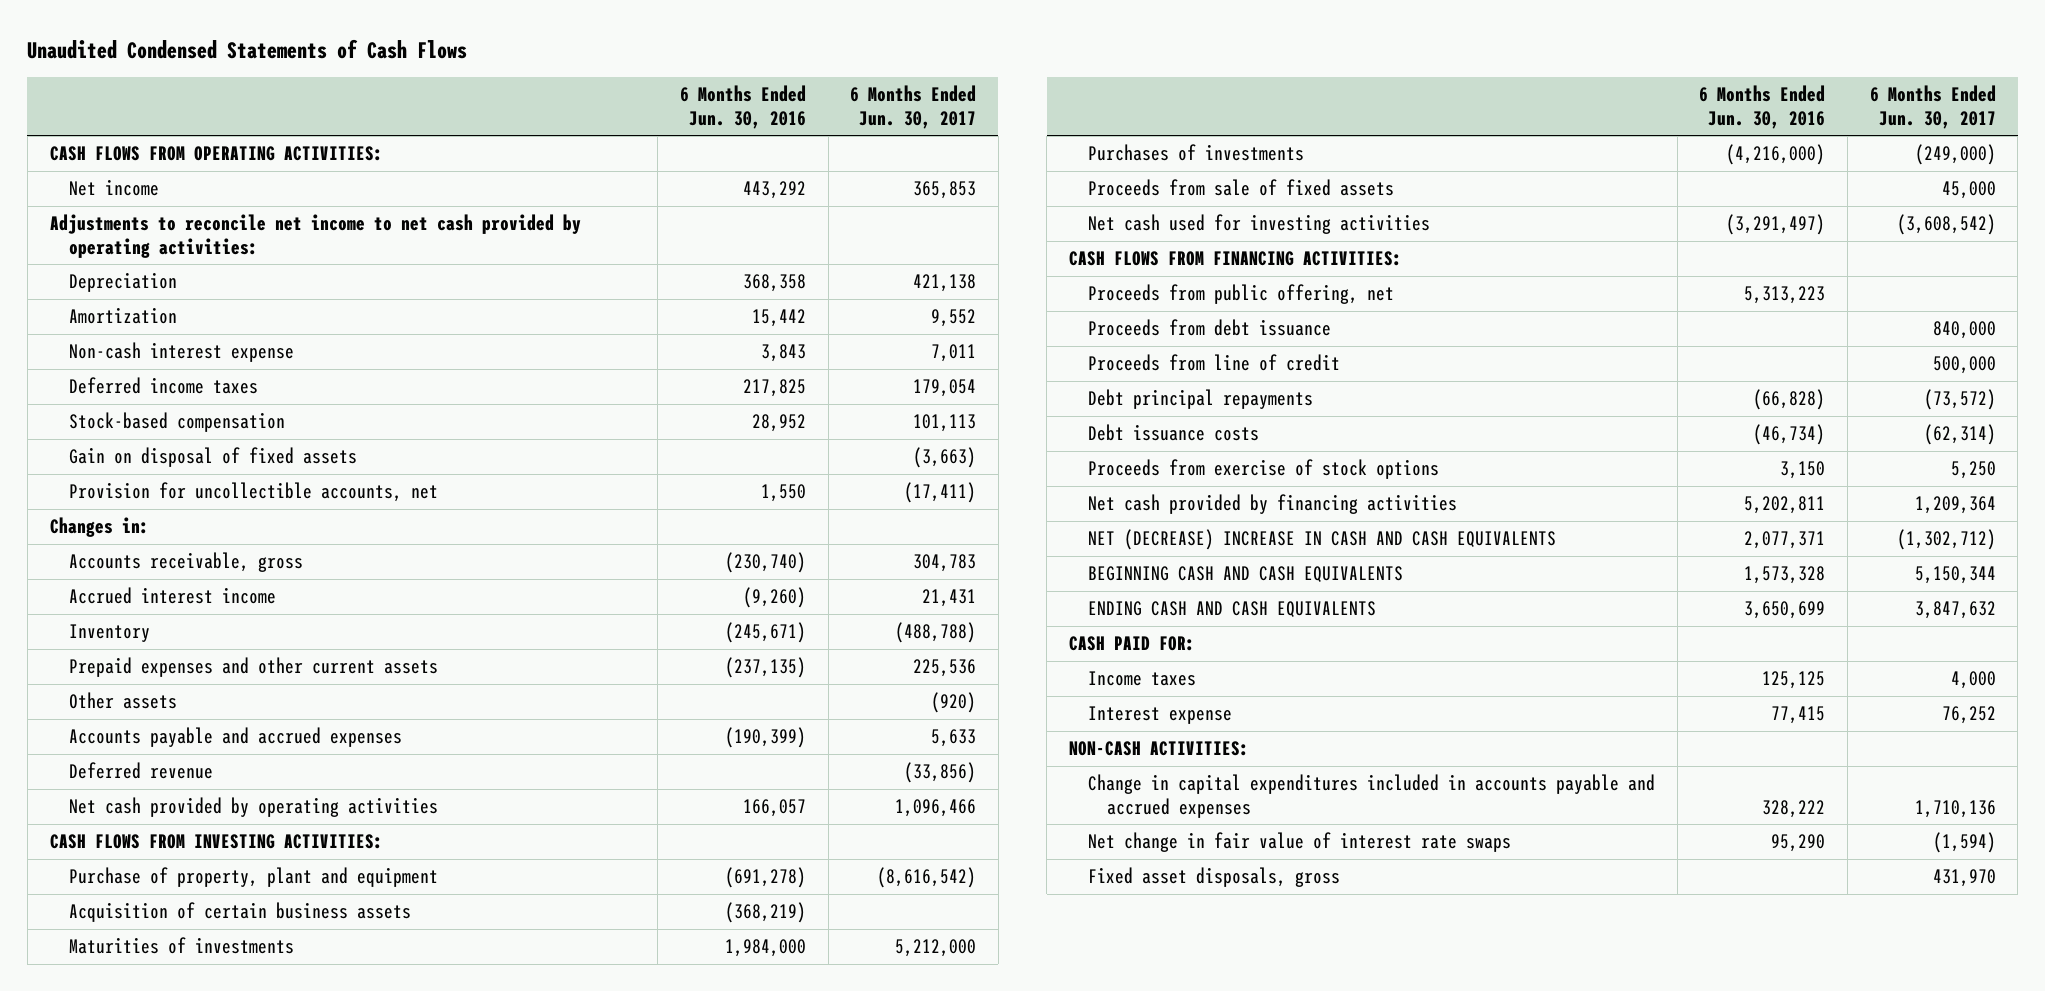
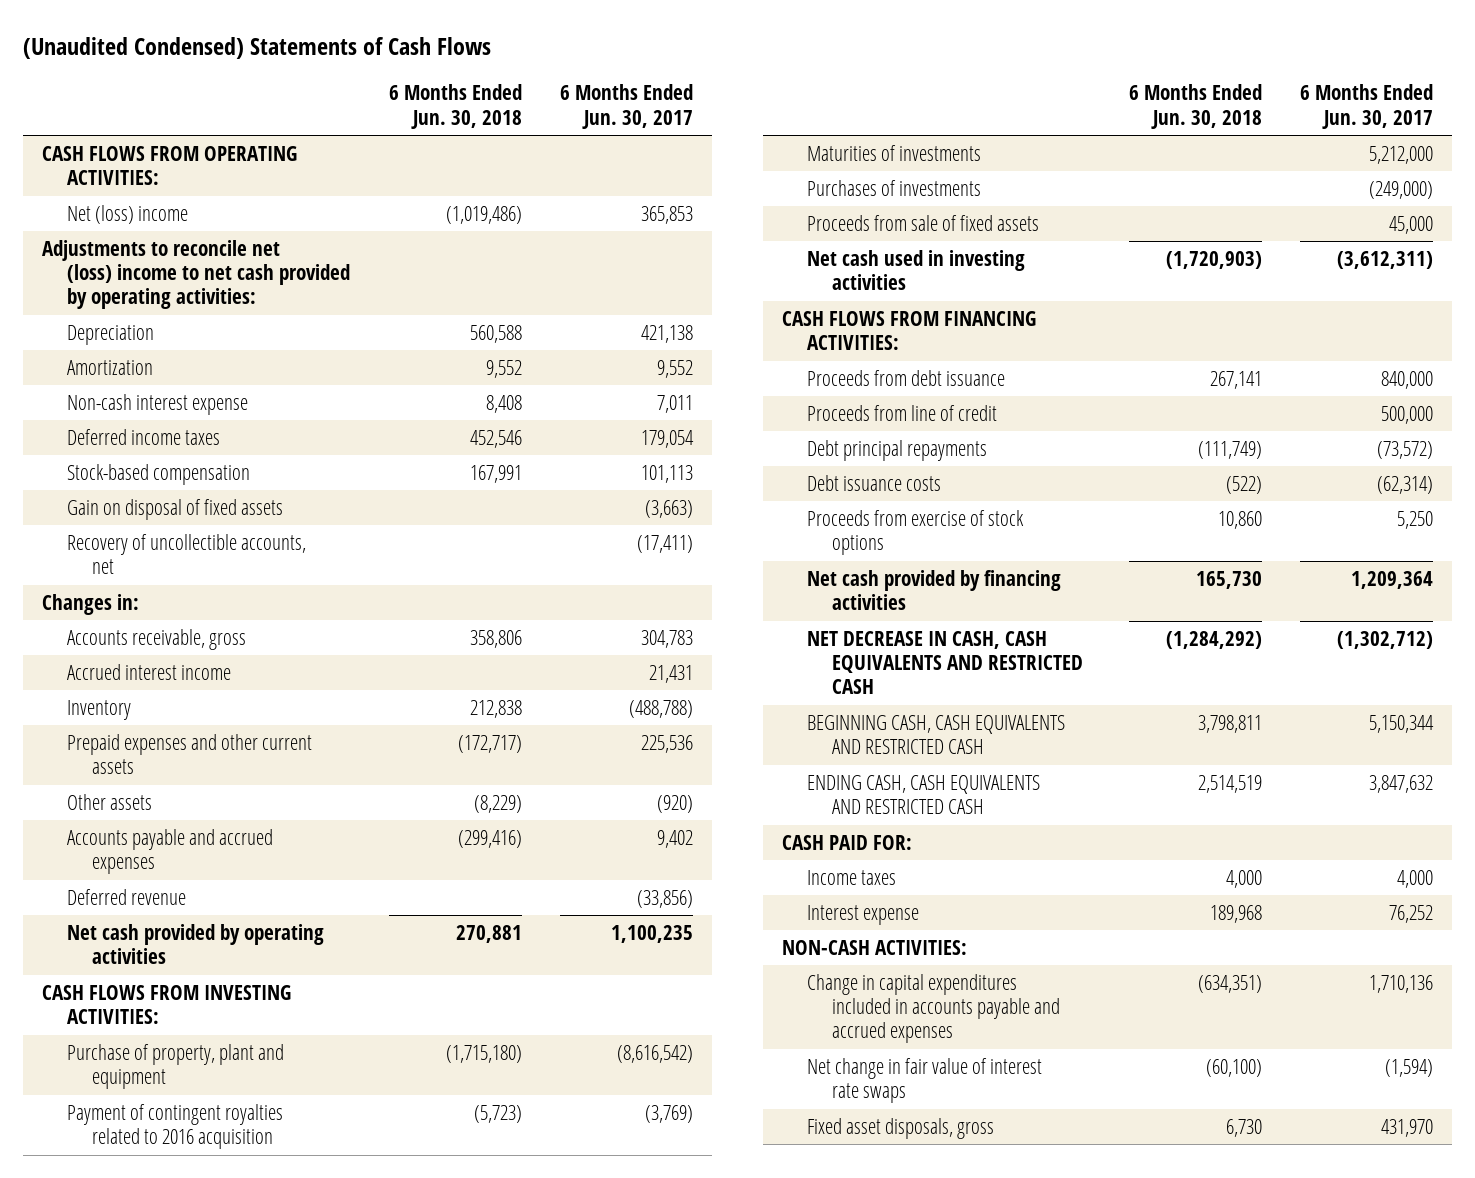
- Unaudited Condensed Statements of Cash Flows
+ (Unaudited Condensed) Statements of Cash Flows
- | 6 Months Ended Jun. 30, 2016 | 6 Months Ended Jun. 30, 2017
+ | 6 Months Ended Jun. 30, 2018 | 6 Months Ended Jun. 30, 2017
- Net income | 443,292 | 365,853
- Adjustments to reconcile net income to net cash provided by operating activities:
+ Net (loss) income | (1,019,486) | 365,853
+ Adjustments to reconcile net (loss) income to net cash provided by operating activities:
- Provision for uncollectible accounts, net | 1,550 | (17,411)
+ Recovery of uncollectible accounts, net | | (17,411)
- Accounts payable and accrued expenses | (190,399) | 5,633
+ Accounts payable and accrued expenses | (299,416) | 9,402
- Net cash provided by operating activities | 166,057 | 1,096,466
+ Net cash provided by operating activities | 270,881 | 1,100,235
- Acquisition of certain business assets | (368,219) |
+ Payment of contingent royalties related to 2016 acquisition | (5,723) | (3,769)
- Net cash used for investing activities | (3,291,497) | (3,608,542)
+ Net cash used in investing activities | (1,720,903) | (3,612,311)
- Proceeds from public offering, net | 5,313,223 |
- NET (DECREASE) INCREASE IN CASH AND CASH EQUIVALENTS | 2,077,371 | (1,302,712)
- BEGINNING CASH AND CASH EQUIVALENTS | 1,573,328 | 5,150,344
- ENDING CASH AND CASH EQUIVALENTS | 3,650,699 | 3,847,632
+ NET DECREASE IN CASH, CASH EQUIVALENTS AND RESTRICTED CASH | (1,284,292) | (1,302,712)
+ BEGINNING CASH, CASH EQUIVALENTS AND RESTRICTED CASH | 3,798,811 | 5,150,344
+ ENDING CASH, CASH EQUIVALENTS AND RESTRICTED CASH | 2,514,519 | 3,847,632

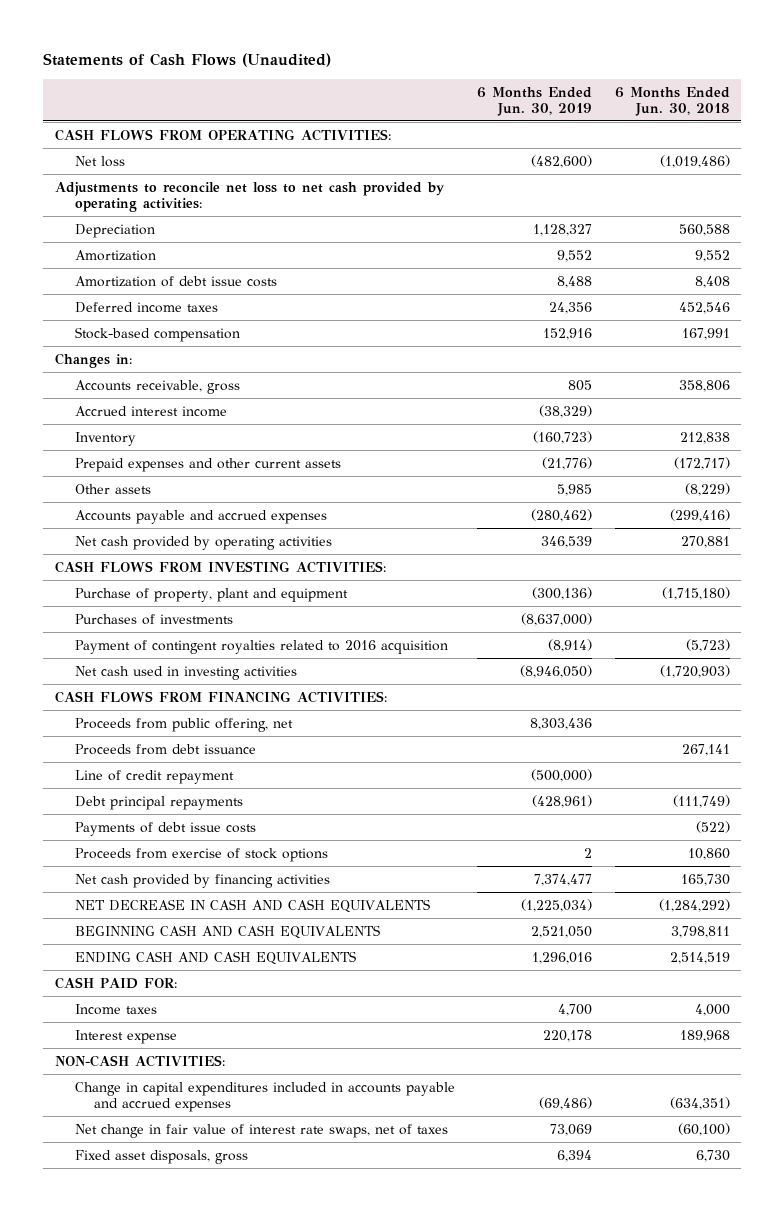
- (Unaudited Condensed) Statements of Cash Flows
+ Statements of Cash Flows (Unaudited)
- | 6 Months Ended Jun. 30, 2018 | 6 Months Ended Jun. 30, 2017
+ | 6 Months Ended Jun. 30, 2019 | 6 Months Ended Jun. 30, 2018
- Net (loss) income | (1,019,486) | 365,853
- Adjustments to reconcile net (loss) income to net cash provided by operating activities:
+ Net loss | (482,600) | (1,019,486)
+ Adjustments to reconcile net loss to net cash provided by operating activities:
- Non-cash interest expense | 8,408 | 7,011
+ Amortization of debt issue costs | 8,488 | 8,408
- Gain on disposal of fixed assets | | (3,663)
- Recovery of uncollectible accounts, net | | (17,411)
- Deferred revenue | | (33,856)
- Maturities of investments | | 5,212,000
- Proceeds from sale of fixed assets | | 45,000
moved down: Payment of contingent royalties related to 2016 acquisition | (8,914) | (5,723)
+ Proceeds from public offering, net | 8,303,436 |
- Proceeds from line of credit | | 500,000
+ Line of credit repayment | (500,000) |
- Debt issuance costs | (522) | (62,314)
+ Payments of debt issue costs | | (522)
- NET DECREASE IN CASH, CASH EQUIVALENTS AND RESTRICTED CASH | (1,284,292) | (1,302,712)
- BEGINNING CASH, CASH EQUIVALENTS AND RESTRICTED CASH | 3,798,811 | 5,150,344
- ENDING CASH, CASH EQUIVALENTS AND RESTRICTED CASH | 2,514,519 | 3,847,632
+ NET DECREASE IN CASH AND CASH EQUIVALENTS | (1,225,034) | (1,284,292)
+ BEGINNING CASH AND CASH EQUIVALENTS | 2,521,050 | 3,798,811
+ ENDING CASH AND CASH EQUIVALENTS | 1,296,016 | 2,514,519
- Net change in fair value of interest rate swaps | (60,100) | (1,594)
+ Net change in fair value of interest rate swaps, net of taxes | 73,069 | (60,100)

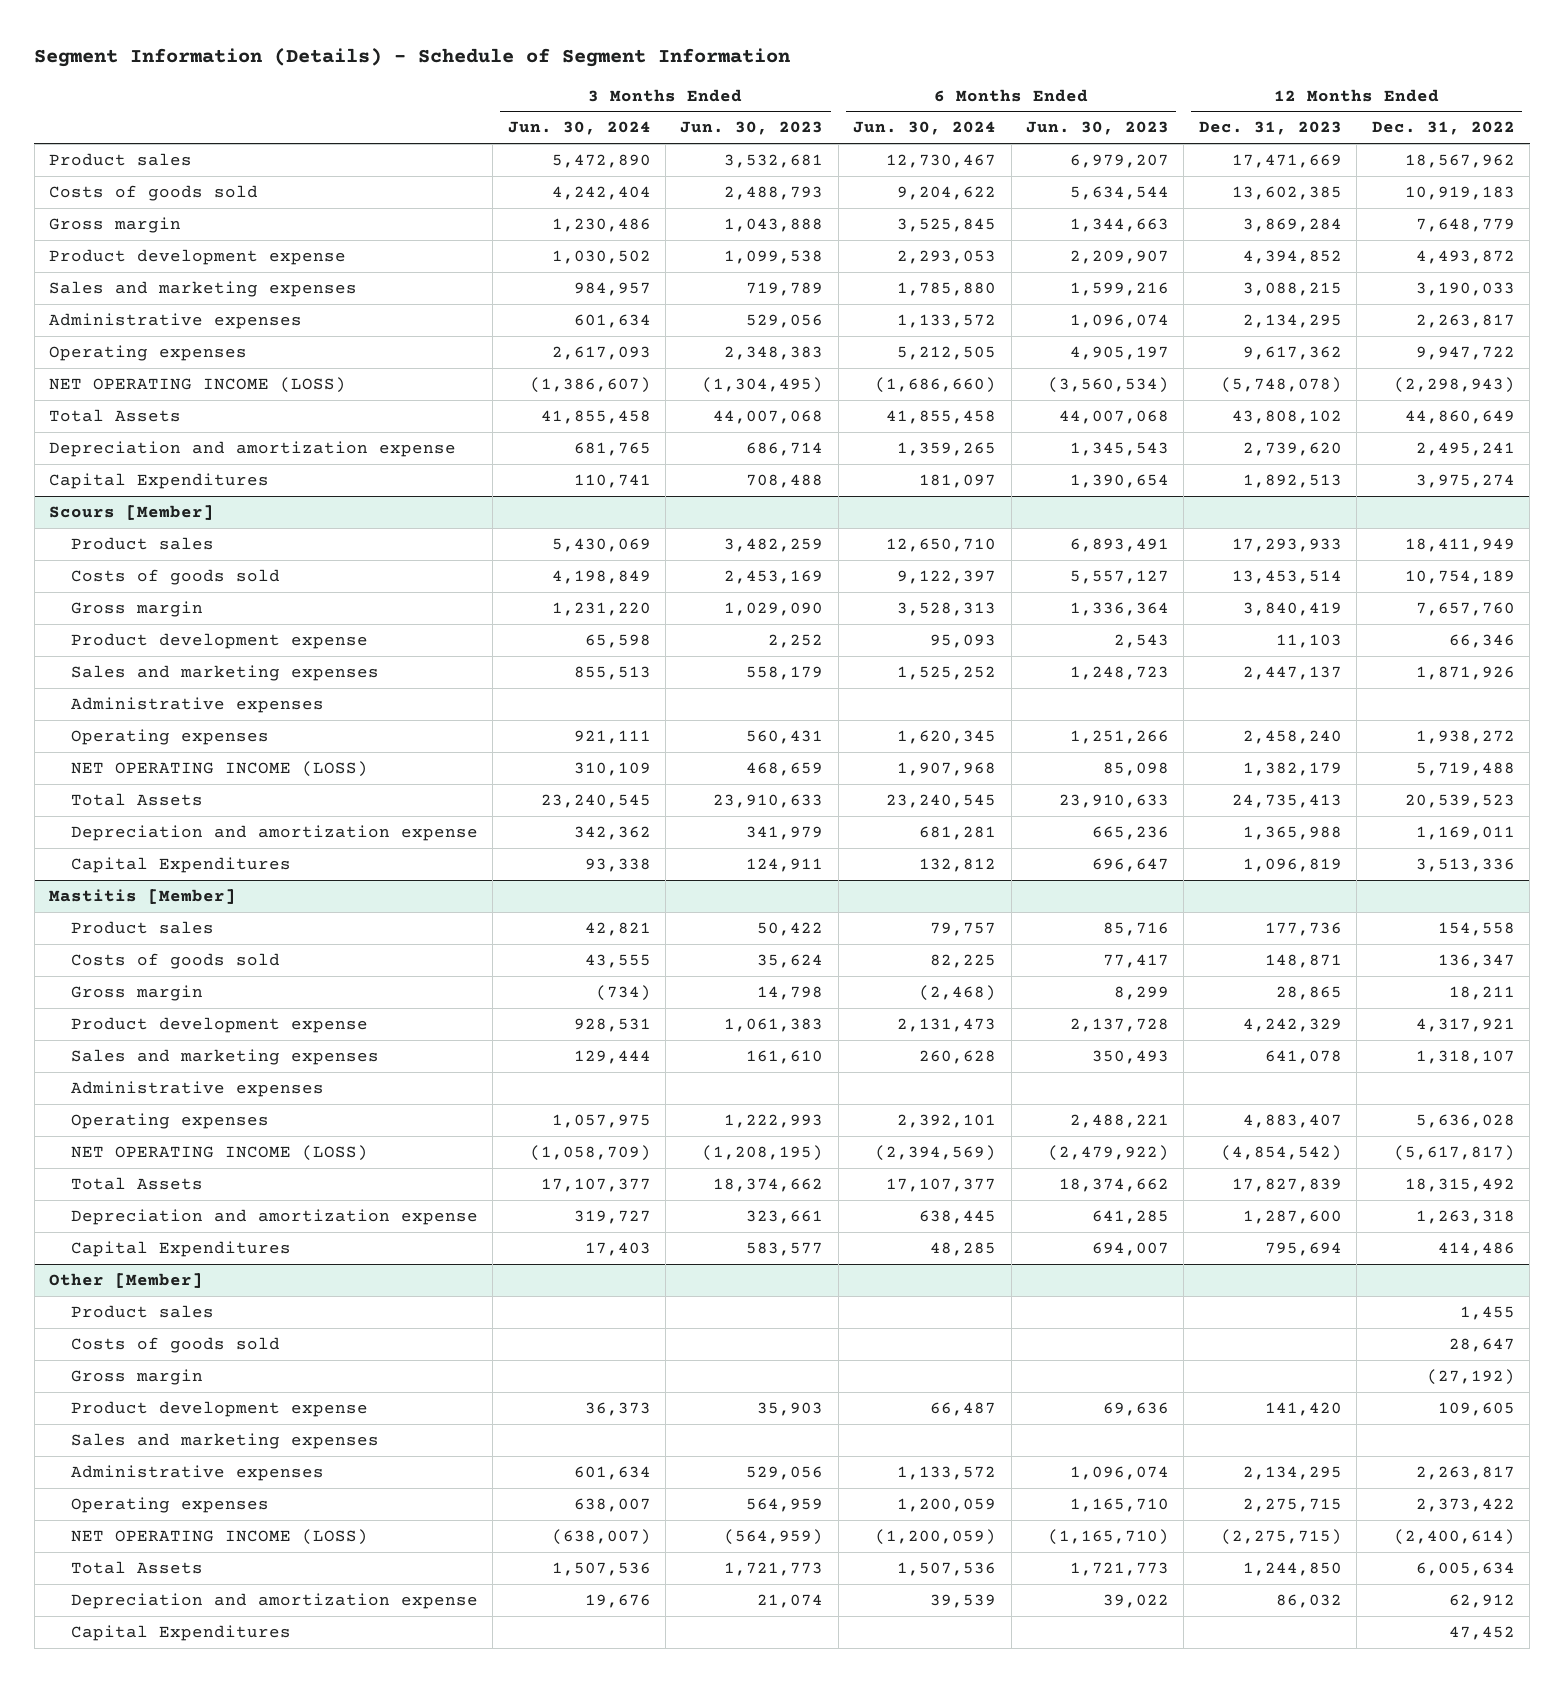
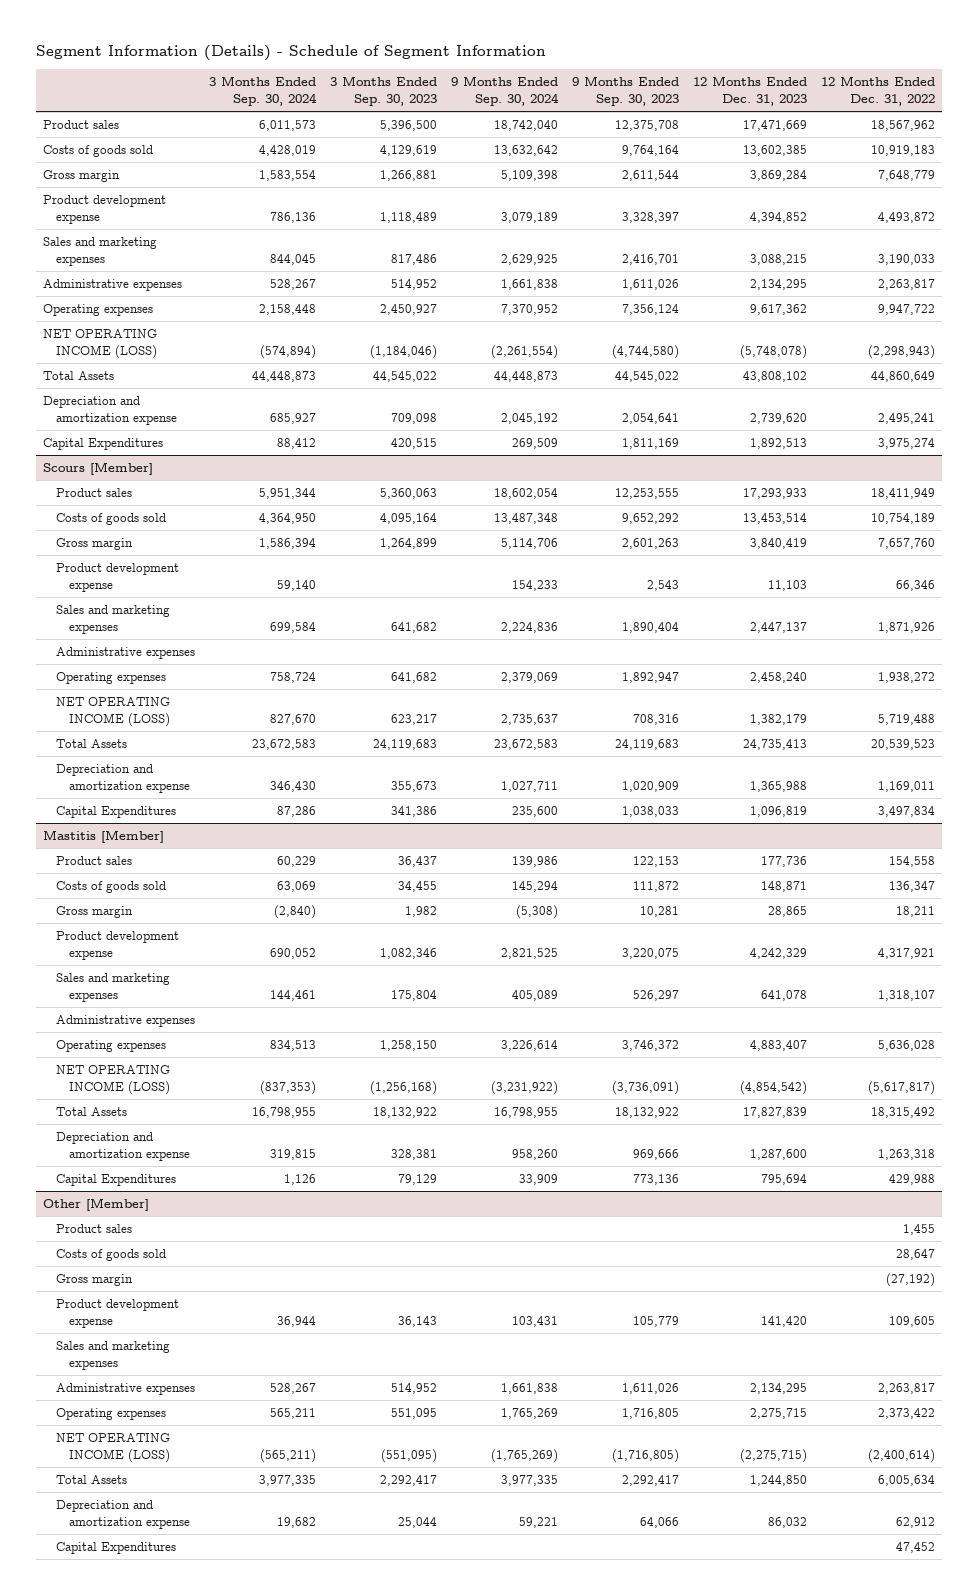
- | 3 Months Ended Jun. 30, 2024 | 3 Months Ended Jun. 30, 2023 | 6 Months Ended Jun. 30, 2024 | 6 Months Ended Jun. 30, 2023 | 12 Months Ended Dec. 31, 2023 | 12 Months Ended Dec. 31, 2022
+ | 3 Months Ended Sep. 30, 2024 | 3 Months Ended Sep. 30, 2023 | 9 Months Ended Sep. 30, 2024 | 9 Months Ended Sep. 30, 2023 | 12 Months Ended Dec. 31, 2023 | 12 Months Ended Dec. 31, 2022
@ Scours [Member]
- Capital Expenditures | 93,338 | 124,911 | 132,812 | 696,647 | 1,096,819 | 3,513,336
+ Capital Expenditures | 87,286 | 341,386 | 235,600 | 1,038,033 | 1,096,819 | 3,497,834
@ Mastitis [Member]
- Capital Expenditures | 17,403 | 583,577 | 48,285 | 694,007 | 795,694 | 414,486
+ Capital Expenditures | 1,126 | 79,129 | 33,909 | 773,136 | 795,694 | 429,988

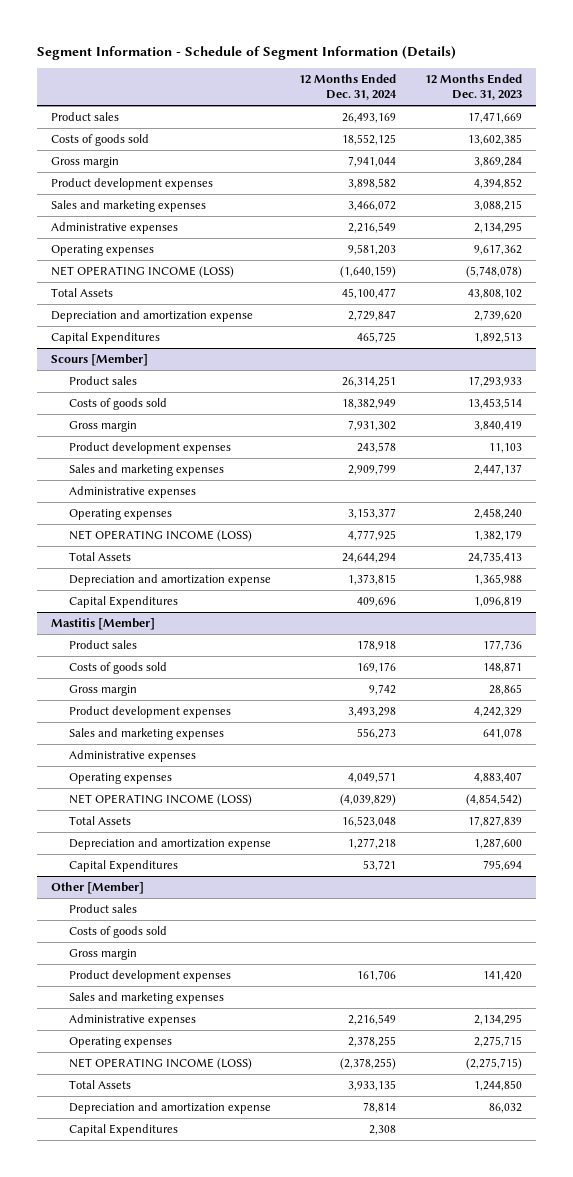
- Segment Information (Details) - Schedule of Segment Information
+ Segment Information - Schedule of Segment Information (Details)
- | 3 Months Ended Sep. 30, 2024 | 3 Months Ended Sep. 30, 2023 | 9 Months Ended Sep. 30, 2024 | 9 Months Ended Sep. 30, 2023 | 12 Months Ended Dec. 31, 2023 | 12 Months Ended Dec. 31, 2022
+ | 12 Months Ended Dec. 31, 2024 | 12 Months Ended Dec. 31, 2023
- Product development expense | 786,136 | 1,118,489 | 3,079,189 | 3,328,397 | 4,394,852 | 4,493,872
+ Product development expenses | 3,898,582 | 4,394,852
@ Scours [Member]
- Product development expense | 59,140 | | 154,233 | 2,543 | 11,103 | 66,346
+ Product development expenses | 243,578 | 11,103
@ Mastitis [Member]
- Product development expense | 690,052 | 1,082,346 | 2,821,525 | 3,220,075 | 4,242,329 | 4,317,921
+ Product development expenses | 3,493,298 | 4,242,329
@ Other [Member]
- Product development expense | 36,944 | 36,143 | 103,431 | 105,779 | 141,420 | 109,605
+ Product development expenses | 161,706 | 141,420

